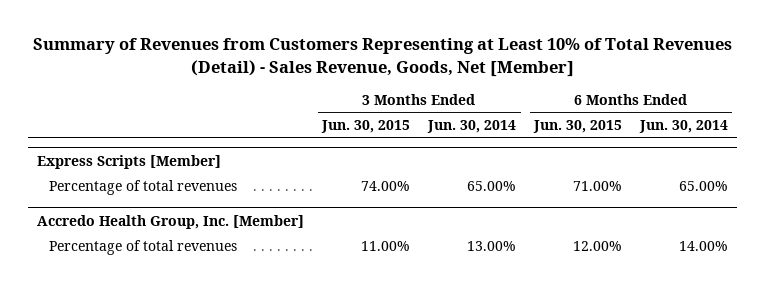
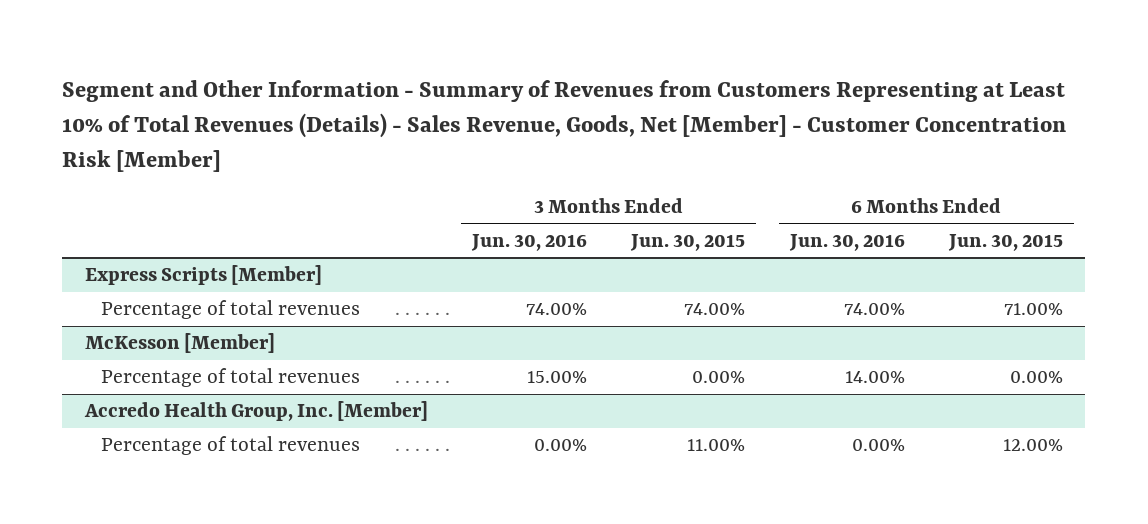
- Summary of Revenues from Customers Representing at Least 10% of Total Revenues (Detail) - Sales Revenue, Goods, Net [Member]
+ Segment and Other Information - Summary of Revenues from Customers Representing at Least 10% of Total Revenues (Details) - Sales Revenue, Goods, Net [Member] - Customer Concentration Risk [Member]
- | 3 Months Ended Jun. 30, 2015 | 3 Months Ended Jun. 30, 2014 | 6 Months Ended Jun. 30, 2015 | 6 Months Ended Jun. 30, 2014
+ | 3 Months Ended Jun. 30, 2016 | 3 Months Ended Jun. 30, 2015 | 6 Months Ended Jun. 30, 2016 | 6 Months Ended Jun. 30, 2015
+ McKesson [Member]
+ Percentage of total revenues | 15.00% | 0.00% | 14.00% | 0.00%

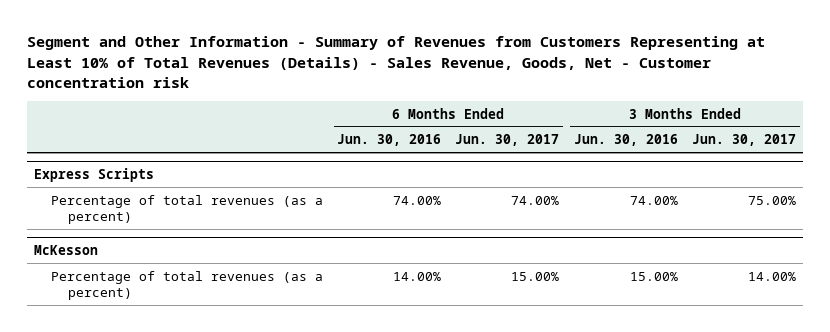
- Segment and Other Information - Summary of Revenues from Customers Representing at Least 10% of Total Revenues (Details) - Sales Revenue, Goods, Net [Member] - Customer Concentration Risk [Member]
+ Segment and Other Information - Summary of Revenues from Customers Representing at Least 10% of Total Revenues (Details) - Sales Revenue, Goods, Net - Customer concentration risk
- | 3 Months Ended Jun. 30, 2016 | 3 Months Ended Jun. 30, 2015 | 6 Months Ended Jun. 30, 2016 | 6 Months Ended Jun. 30, 2015
+ | 6 Months Ended Jun. 30, 2016 | 6 Months Ended Jun. 30, 2017 | 3 Months Ended Jun. 30, 2016 | 3 Months Ended Jun. 30, 2017
- Express Scripts [Member]
- Percentage of total revenues | 74.00% | 74.00% | 74.00% | 71.00%
- McKesson [Member]
- Percentage of total revenues | 15.00% | 0.00% | 14.00% | 0.00%
- Accredo Health Group, Inc. [Member]
- Percentage of total revenues | 0.00% | 11.00% | 0.00% | 12.00%
+ Express Scripts
+ Percentage of total revenues (as a percent) | 74.00% | 74.00% | 74.00% | 75.00%
+ McKesson
+ Percentage of total revenues (as a percent) | 14.00% | 15.00% | 15.00% | 14.00%

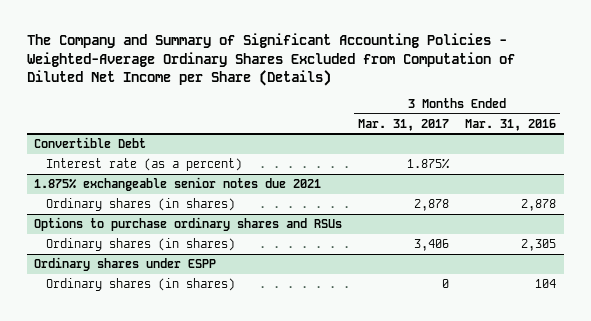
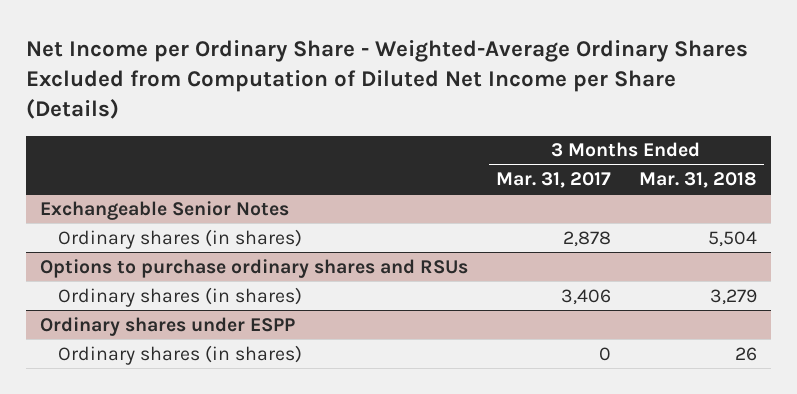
- The Company and Summary of Significant Accounting Policies - Weighted-Average Ordinary Shares Excluded from Computation of Diluted Net Income per Share (Details)
+ Net Income per Ordinary Share - Weighted-Average Ordinary Shares Excluded from Computation of Diluted Net Income per Share (Details)
- | 3 Months Ended Mar. 31, 2017 | 3 Months Ended Mar. 31, 2016
+ | 3 Months Ended Mar. 31, 2017 | 3 Months Ended Mar. 31, 2018
- Convertible Debt
- Interest rate (as a percent) | 1.875% |
- 1.875% exchangeable senior notes due 2021
+ Exchangeable Senior Notes

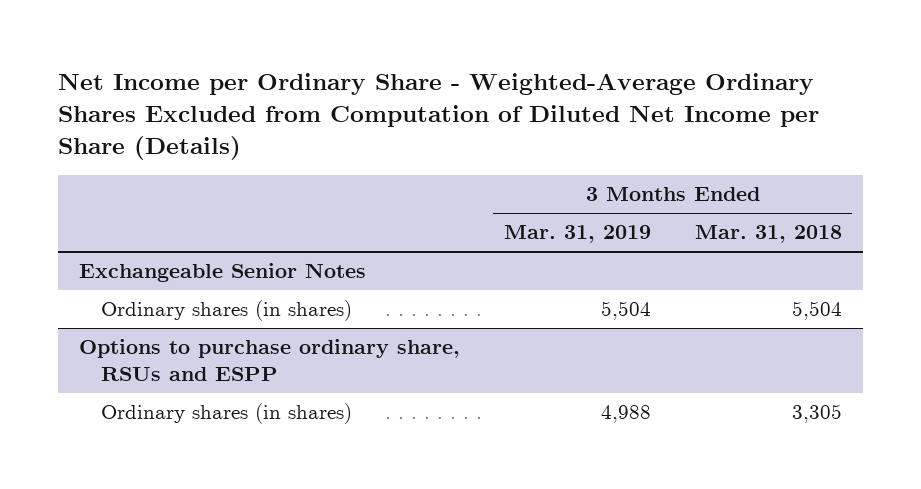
- | 3 Months Ended Mar. 31, 2017 | 3 Months Ended Mar. 31, 2018
+ | 3 Months Ended Mar. 31, 2019 | 3 Months Ended Mar. 31, 2018
- Options to purchase ordinary shares and RSUs
- Ordinary shares (in shares) | 3,406 | 3,279
- Ordinary shares under ESPP
- Ordinary shares (in shares) | 0 | 26
+ Options to purchase ordinary share, RSUs and ESPP
+ Ordinary shares (in shares) | 4,988 | 3,305

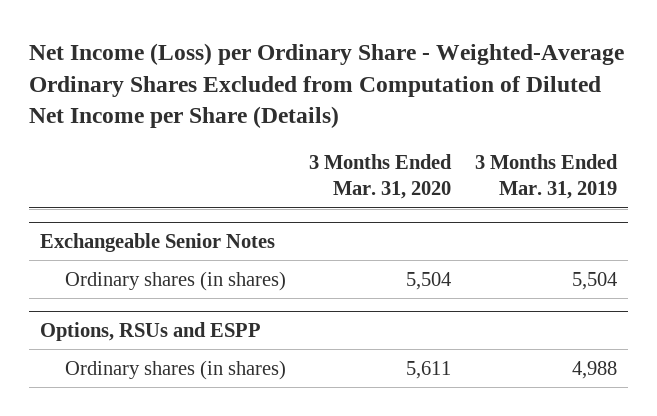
- Net Income per Ordinary Share - Weighted-Average Ordinary Shares Excluded from Computation of Diluted Net Income per Share (Details)
+ Net Income (Loss) per Ordinary Share - Weighted-Average Ordinary Shares Excluded from Computation of Diluted Net Income per Share (Details)
- | 3 Months Ended Mar. 31, 2019 | 3 Months Ended Mar. 31, 2018
+ | 3 Months Ended Mar. 31, 2020 | 3 Months Ended Mar. 31, 2019
- Options to purchase ordinary share, RSUs and ESPP
+ Options, RSUs and ESPP

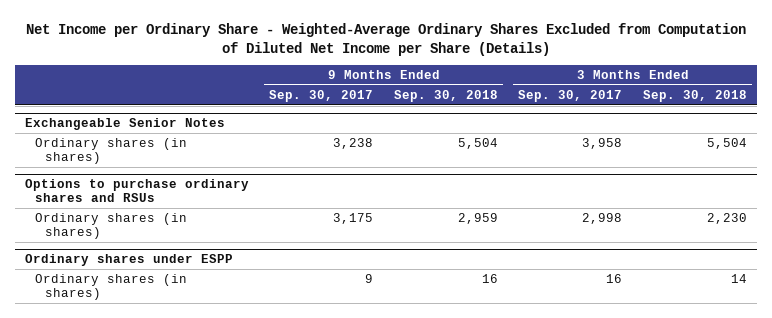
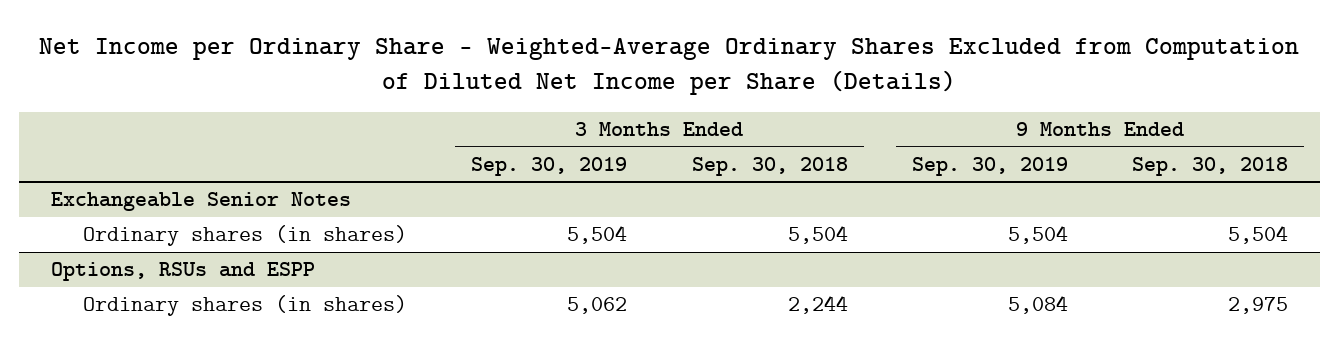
- | 9 Months Ended Sep. 30, 2017 | 9 Months Ended Sep. 30, 2018 | 3 Months Ended Sep. 30, 2017 | 3 Months Ended Sep. 30, 2018
+ | 3 Months Ended Sep. 30, 2019 | 3 Months Ended Sep. 30, 2018 | 9 Months Ended Sep. 30, 2019 | 9 Months Ended Sep. 30, 2018
- Options to purchase ordinary shares and RSUs
- Ordinary shares (in shares) | 3,175 | 2,959 | 2,998 | 2,230
- Ordinary shares under ESPP
- Ordinary shares (in shares) | 9 | 16 | 16 | 14
+ Options, RSUs and ESPP
+ Ordinary shares (in shares) | 5,062 | 2,244 | 5,084 | 2,975

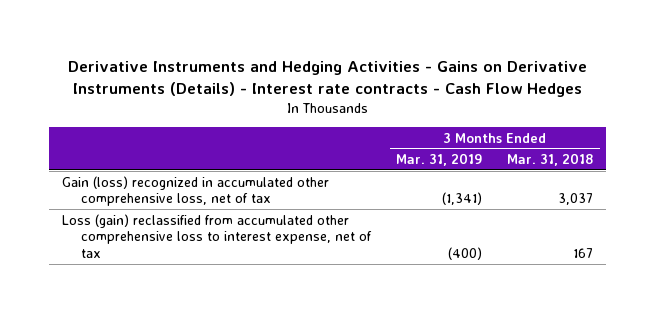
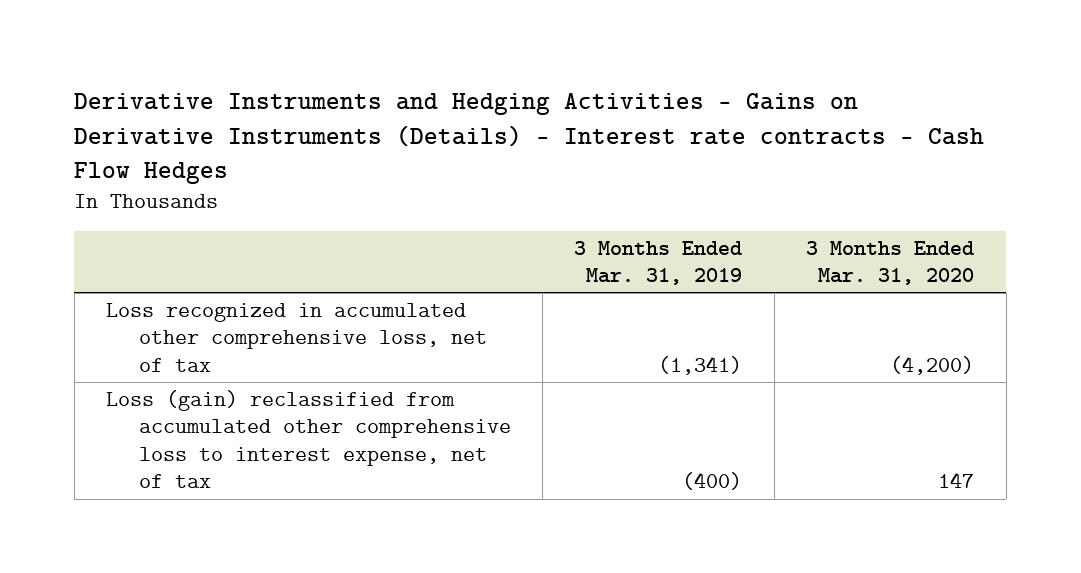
- | 3 Months Ended Mar. 31, 2019 | 3 Months Ended Mar. 31, 2018
+ | 3 Months Ended Mar. 31, 2019 | 3 Months Ended Mar. 31, 2020
- Gain (loss) recognized in accumulated other comprehensive loss, net of tax | (1,341) | 3,037
+ Loss recognized in accumulated other comprehensive loss, net of tax | (1,341) | (4,200)

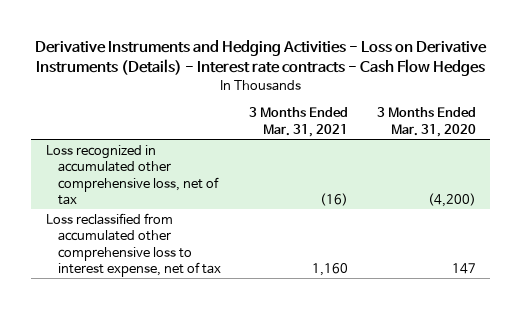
- Derivative Instruments and Hedging Activities - Gains on Derivative Instruments (Details) - Interest rate contracts - Cash Flow Hedges
+ Derivative Instruments and Hedging Activities - Loss on Derivative Instruments (Details) - Interest rate contracts - Cash Flow Hedges
- | 3 Months Ended Mar. 31, 2019 | 3 Months Ended Mar. 31, 2020
+ | 3 Months Ended Mar. 31, 2021 | 3 Months Ended Mar. 31, 2020
- Loss (gain) reclassified from accumulated other comprehensive loss to interest expense, net of tax | (400) | 147
+ Loss reclassified from accumulated other comprehensive loss to interest expense, net of tax | 1,160 | 147

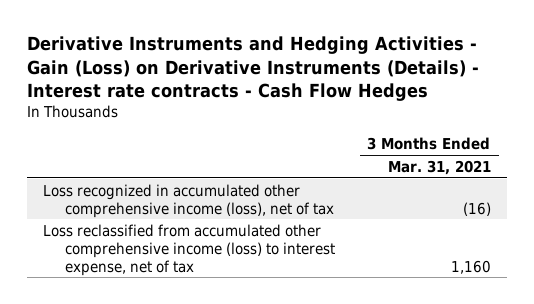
- Derivative Instruments and Hedging Activities - Loss on Derivative Instruments (Details) - Interest rate contracts - Cash Flow Hedges
+ Derivative Instruments and Hedging Activities - Gain (Loss) on Derivative Instruments (Details) - Interest rate contracts - Cash Flow Hedges
- | 3 Months Ended Mar. 31, 2021 | 3 Months Ended Mar. 31, 2020
+ | 3 Months Ended Mar. 31, 2021
- Loss recognized in accumulated other comprehensive loss, net of tax | (16) | (4,200)
- Loss reclassified from accumulated other comprehensive loss to interest expense, net of tax | 1,160 | 147
+ Loss recognized in accumulated other comprehensive income (loss), net of tax | (16)
+ Loss reclassified from accumulated other comprehensive income (loss) to interest expense, net of tax | 1,160

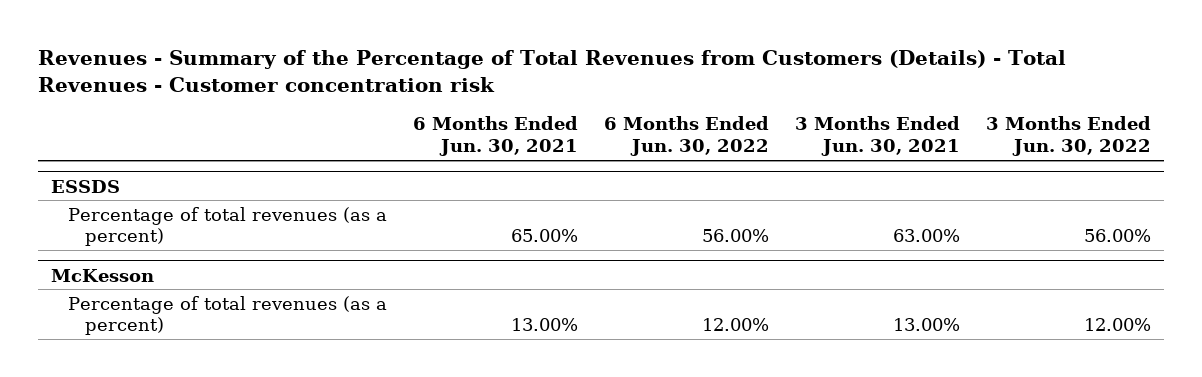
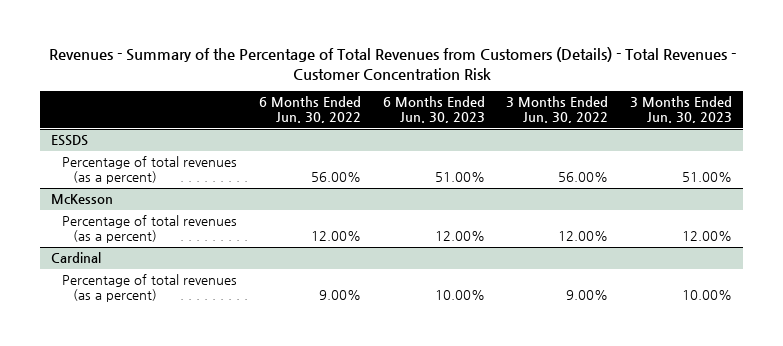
- Revenues - Summary of the Percentage of Total Revenues from Customers (Details) - Total Revenues - Customer concentration risk
+ Revenues - Summary of the Percentage of Total Revenues from Customers (Details) - Total Revenues - Customer Concentration Risk
- | 6 Months Ended Jun. 30, 2021 | 6 Months Ended Jun. 30, 2022 | 3 Months Ended Jun. 30, 2021 | 3 Months Ended Jun. 30, 2022
+ | 6 Months Ended Jun. 30, 2022 | 6 Months Ended Jun. 30, 2023 | 3 Months Ended Jun. 30, 2022 | 3 Months Ended Jun. 30, 2023
+ Cardinal
+ Percentage of total revenues (as a percent) | 9.00% | 10.00% | 9.00% | 10.00%

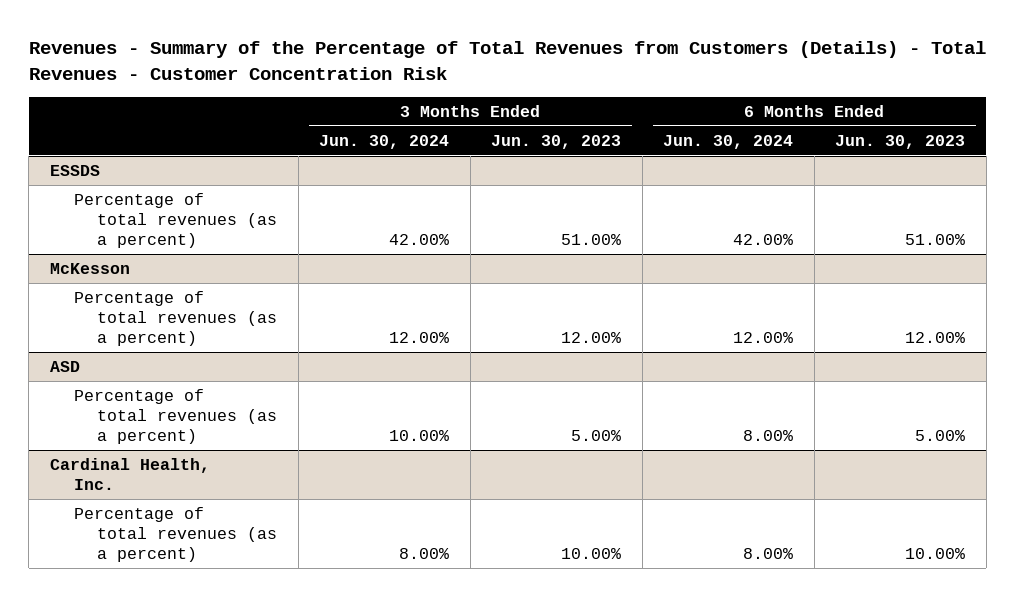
- | 6 Months Ended Jun. 30, 2022 | 6 Months Ended Jun. 30, 2023 | 3 Months Ended Jun. 30, 2022 | 3 Months Ended Jun. 30, 2023
+ | 3 Months Ended Jun. 30, 2024 | 3 Months Ended Jun. 30, 2023 | 6 Months Ended Jun. 30, 2024 | 6 Months Ended Jun. 30, 2023
- Cardinal
+ ASD
+ Percentage of total revenues (as a percent) | 10.00% | 5.00% | 8.00% | 5.00%
+ Cardinal Health, Inc.

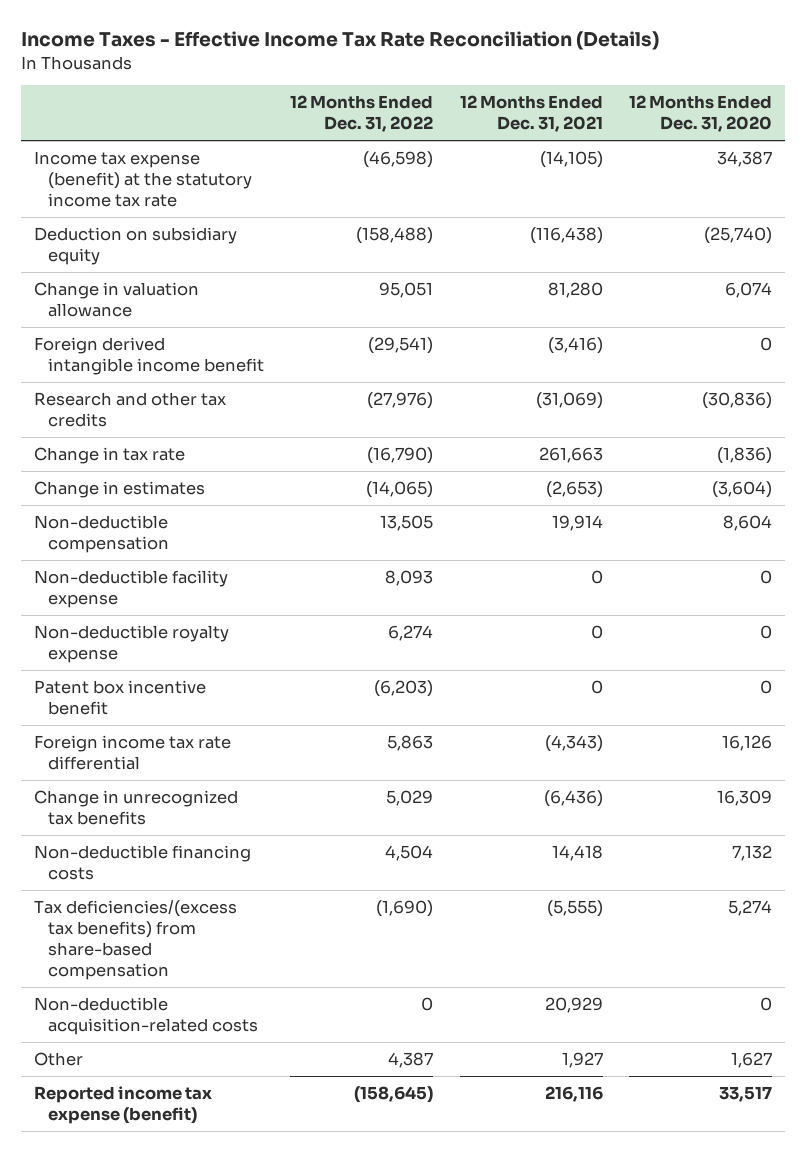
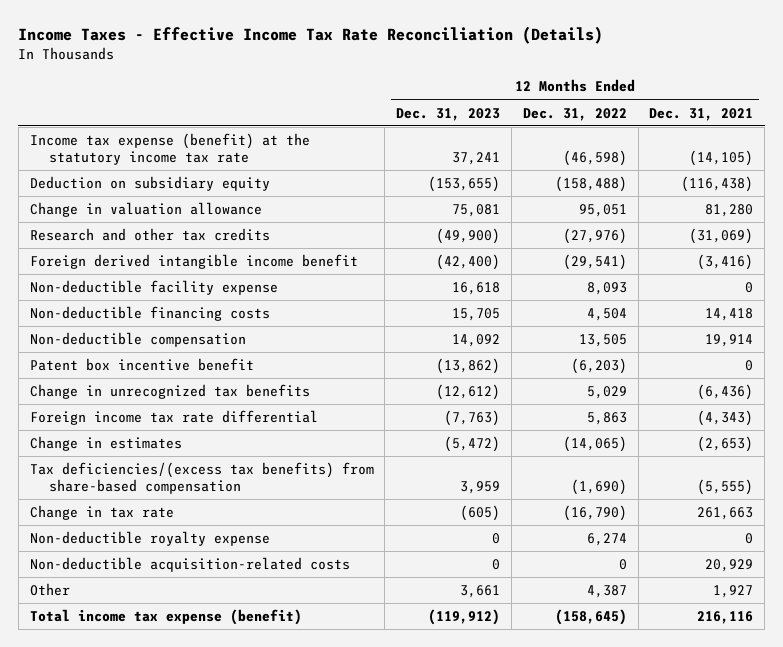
- | 12 Months Ended Dec. 31, 2022 | 12 Months Ended Dec. 31, 2021 | 12 Months Ended Dec. 31, 2020
+ | 12 Months Ended Dec. 31, 2023 | 12 Months Ended Dec. 31, 2022 | 12 Months Ended Dec. 31, 2021
moved down: Foreign derived intangible income benefit | (42,400) | (29,541) | (3,416)
moved up: Non-deductible financing costs | 15,705 | 4,504 | 14,418
moved down: Non-deductible compensation | 14,092 | 13,505 | 19,914
moved down: Foreign income tax rate differential | (7,763) | 5,863 | (4,343)
moved down: Change in estimates | (5,472) | (14,065) | (2,653)
moved down: Change in tax rate | (605) | (16,790) | 261,663
moved down: Non-deductible royalty expense | 0 | 6,274 | 0
- Reported income tax expense (benefit) | (158,645) | 216,116 | 33,517
+ Total income tax expense (benefit) | (119,912) | (158,645) | 216,116

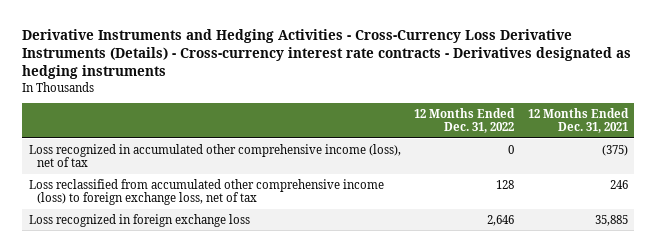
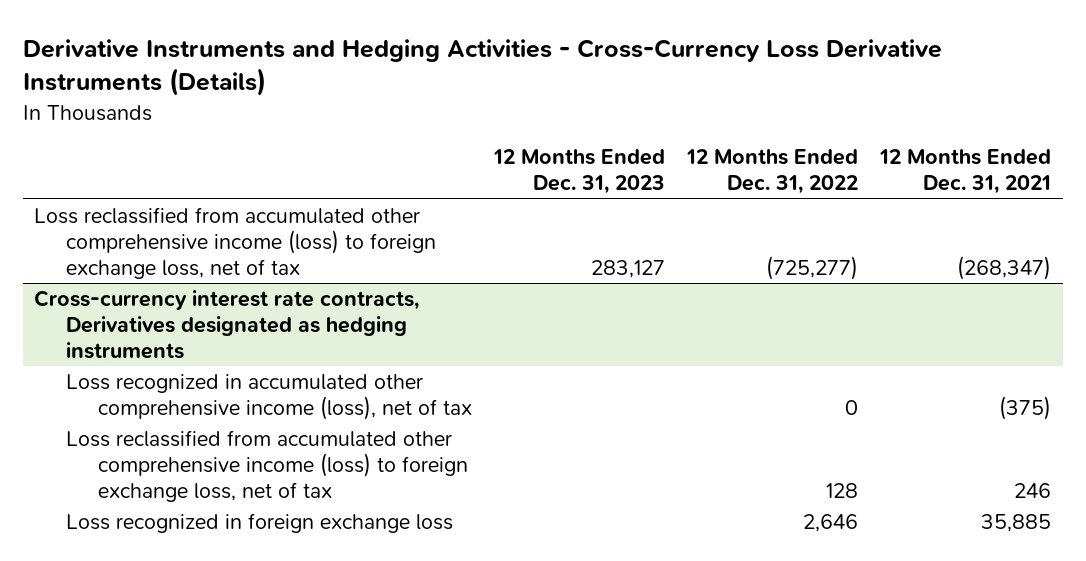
- Derivative Instruments and Hedging Activities - Cross-Currency Loss Derivative Instruments (Details) - Cross-currency interest rate contracts - Derivatives designated as hedging instruments
+ Derivative Instruments and Hedging Activities - Cross-Currency Loss Derivative Instruments (Details)
- | 12 Months Ended Dec. 31, 2022 | 12 Months Ended Dec. 31, 2021
+ | 12 Months Ended Dec. 31, 2023 | 12 Months Ended Dec. 31, 2022 | 12 Months Ended Dec. 31, 2021
+ Loss reclassified from accumulated other comprehensive income (loss) to foreign exchange loss, net of tax | 283,127 | (725,277) | (268,347)
+ Cross-currency interest rate contracts, Derivatives designated as hedging instruments

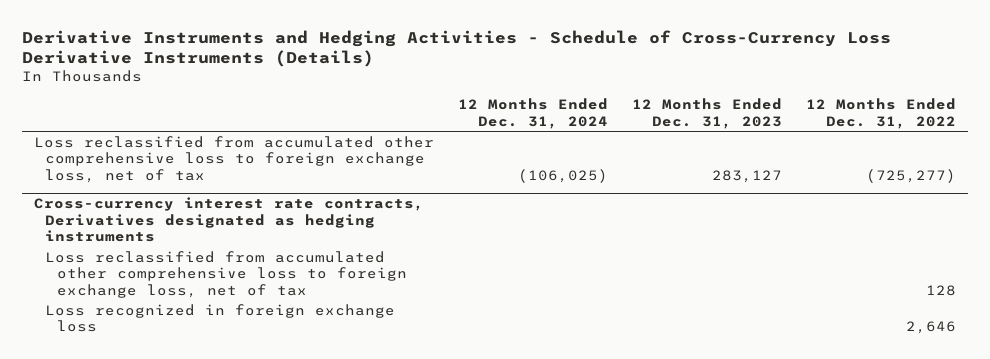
- Derivative Instruments and Hedging Activities - Cross-Currency Loss Derivative Instruments (Details)
+ Derivative Instruments and Hedging Activities - Schedule of Cross-Currency Loss Derivative Instruments (Details)
- | 12 Months Ended Dec. 31, 2023 | 12 Months Ended Dec. 31, 2022 | 12 Months Ended Dec. 31, 2021
+ | 12 Months Ended Dec. 31, 2024 | 12 Months Ended Dec. 31, 2023 | 12 Months Ended Dec. 31, 2022
- Loss reclassified from accumulated other comprehensive income (loss) to foreign exchange loss, net of tax | 283,127 | (725,277) | (268,347)
+ Loss reclassified from accumulated other comprehensive loss to foreign exchange loss, net of tax | (106,025) | 283,127 | (725,277)
@ Cross-currency interest rate contracts, Derivatives designated as hedging instruments
- Loss recognized in accumulated other comprehensive income (loss), net of tax | | 0 | (375)
- Loss reclassified from accumulated other comprehensive income (loss) to foreign exchange loss, net of tax | | 128 | 246
+ Loss reclassified from accumulated other comprehensive loss to foreign exchange loss, net of tax | | | 128

